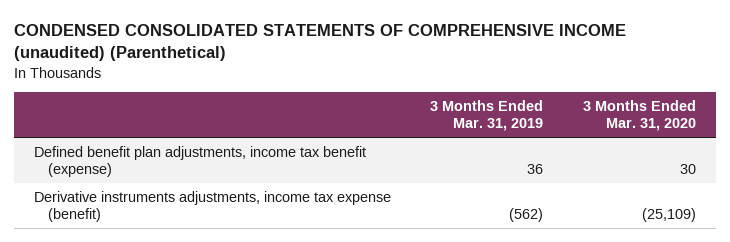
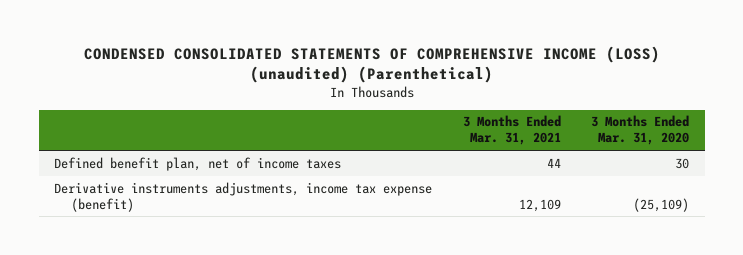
- CONDENSED CONSOLIDATED STATEMENTS OF COMPREHENSIVE INCOME (unaudited) (Parenthetical)
+ CONDENSED CONSOLIDATED STATEMENTS OF COMPREHENSIVE INCOME (LOSS) (unaudited) (Parenthetical)
- | 3 Months Ended Mar. 31, 2019 | 3 Months Ended Mar. 31, 2020
+ | 3 Months Ended Mar. 31, 2021 | 3 Months Ended Mar. 31, 2020
- Defined benefit plan adjustments, income tax benefit (expense) | 36 | 30
+ Defined benefit plan, net of income taxes | 44 | 30

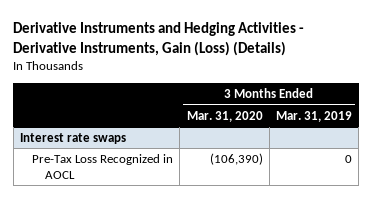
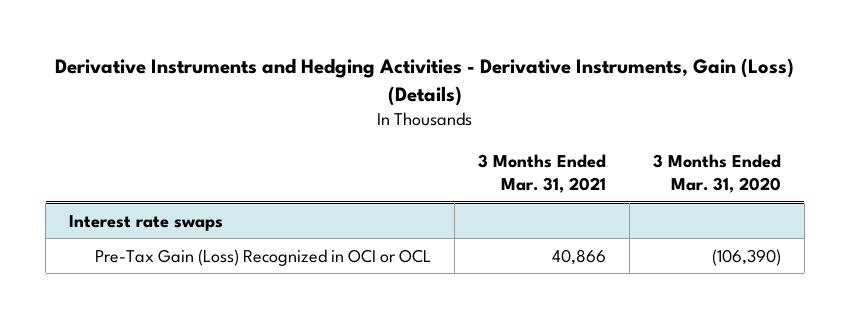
- | 3 Months Ended Mar. 31, 2020 | 3 Months Ended Mar. 31, 2019
+ | 3 Months Ended Mar. 31, 2021 | 3 Months Ended Mar. 31, 2020
@ Interest rate swaps
- Pre-Tax Loss Recognized in AOCL | (106,390) | 0
+ Pre-Tax Gain (Loss) Recognized in OCI or OCL | 40,866 | (106,390)

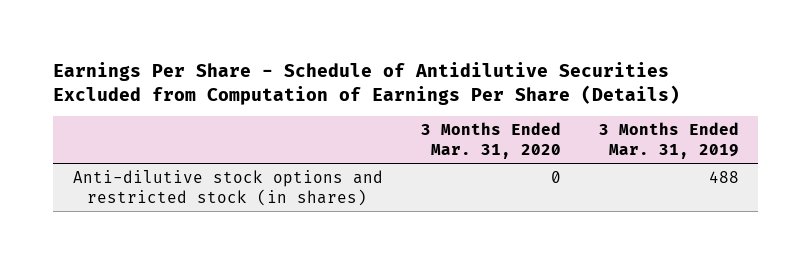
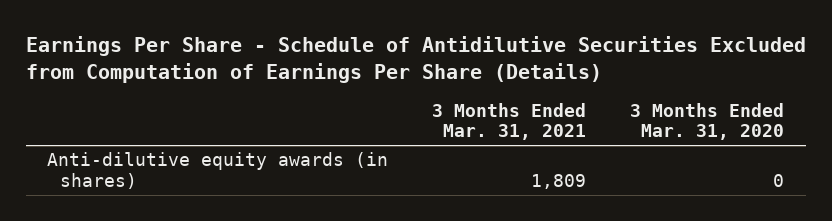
- | 3 Months Ended Mar. 31, 2020 | 3 Months Ended Mar. 31, 2019
+ | 3 Months Ended Mar. 31, 2021 | 3 Months Ended Mar. 31, 2020
- Anti-dilutive stock options and restricted stock (in shares) | 0 | 488
+ Anti-dilutive equity awards (in shares) | 1,809 | 0

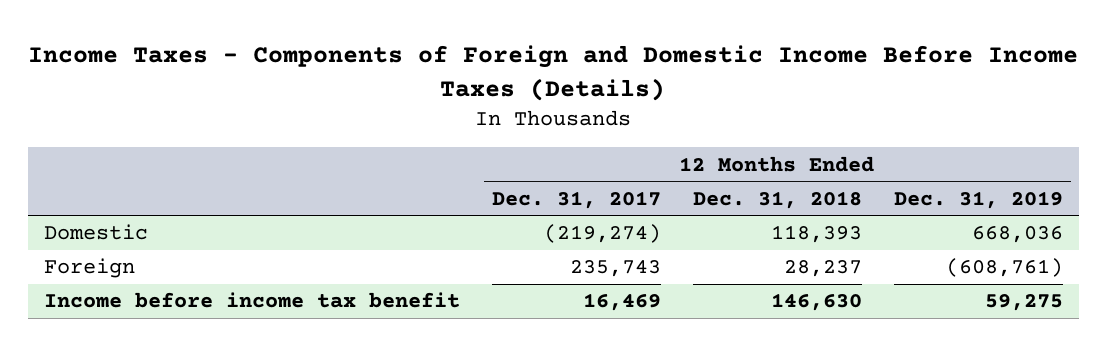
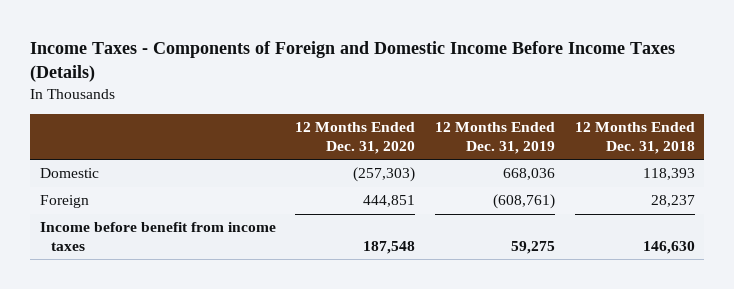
- | 12 Months Ended Dec. 31, 2017 | 12 Months Ended Dec. 31, 2018 | 12 Months Ended Dec. 31, 2019
+ | 12 Months Ended Dec. 31, 2020 | 12 Months Ended Dec. 31, 2019 | 12 Months Ended Dec. 31, 2018
- Income before income tax benefit | 16,469 | 146,630 | 59,275
+ Income before benefit from income taxes | 187,548 | 59,275 | 146,630

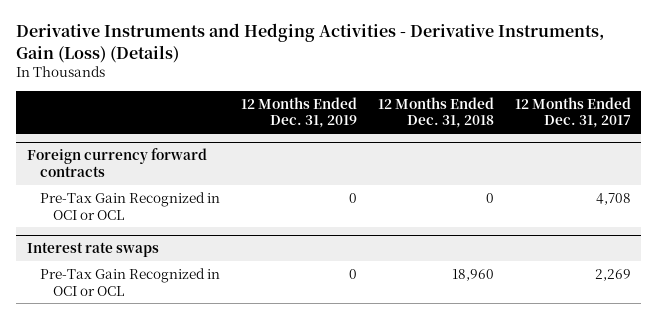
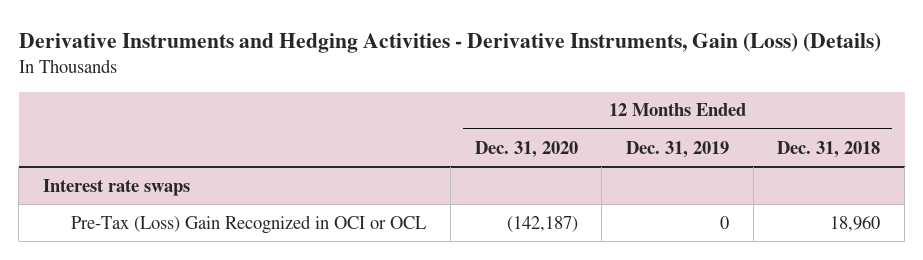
- | 12 Months Ended Dec. 31, 2019 | 12 Months Ended Dec. 31, 2018 | 12 Months Ended Dec. 31, 2017
+ | 12 Months Ended Dec. 31, 2020 | 12 Months Ended Dec. 31, 2019 | 12 Months Ended Dec. 31, 2018
- Foreign currency forward contracts
- Pre-Tax Gain Recognized in OCI or OCL | 0 | 0 | 4,708
@ Interest rate swaps
- Pre-Tax Gain Recognized in OCI or OCL | 0 | 18,960 | 2,269
+ Pre-Tax (Loss) Gain Recognized in OCI or OCL | (142,187) | 0 | 18,960

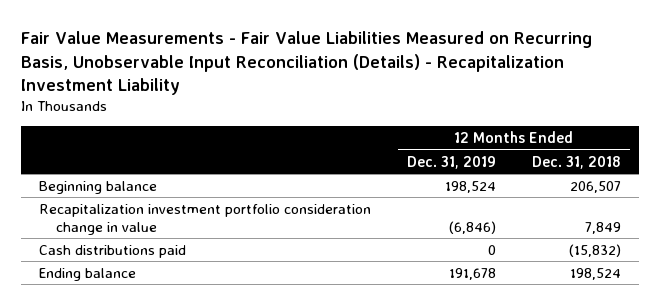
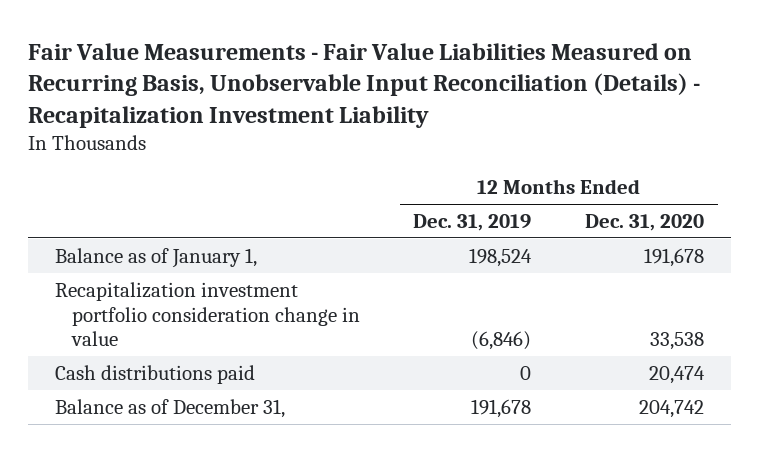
- | 12 Months Ended Dec. 31, 2019 | 12 Months Ended Dec. 31, 2018
+ | 12 Months Ended Dec. 31, 2019 | 12 Months Ended Dec. 31, 2020
- Beginning balance | 198,524 | 206,507
+ Balance as of January 1, | 198,524 | 191,678
- Ending balance | 191,678 | 198,524
+ Balance as of December 31, | 191,678 | 204,742

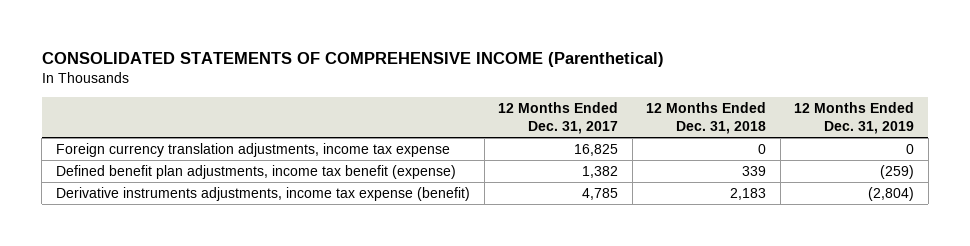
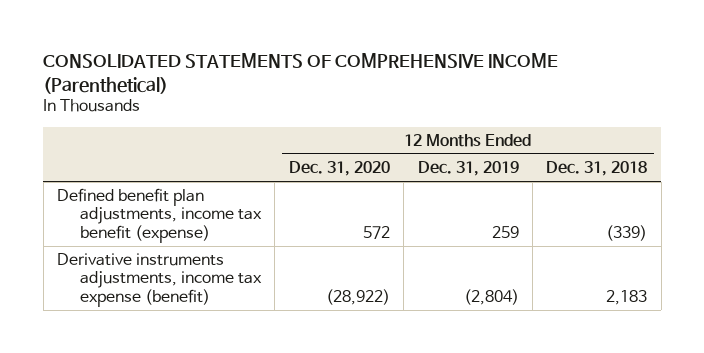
- | 12 Months Ended Dec. 31, 2017 | 12 Months Ended Dec. 31, 2018 | 12 Months Ended Dec. 31, 2019
+ | 12 Months Ended Dec. 31, 2020 | 12 Months Ended Dec. 31, 2019 | 12 Months Ended Dec. 31, 2018
- Foreign currency translation adjustments, income tax expense | 16,825 | 0 | 0
- Defined benefit plan adjustments, income tax benefit (expense) | 1,382 | 339 | (259)
+ Defined benefit plan adjustments, income tax benefit (expense) | 572 | 259 | (339)

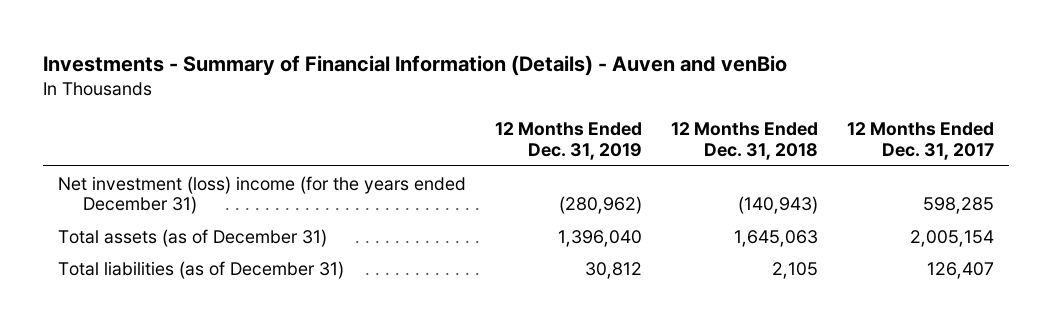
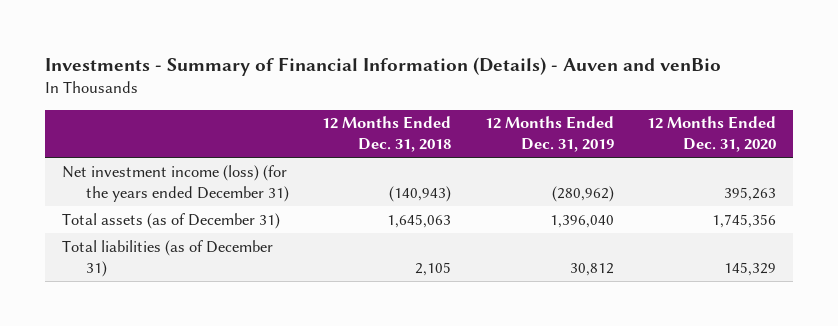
- | 12 Months Ended Dec. 31, 2019 | 12 Months Ended Dec. 31, 2018 | 12 Months Ended Dec. 31, 2017
+ | 12 Months Ended Dec. 31, 2018 | 12 Months Ended Dec. 31, 2019 | 12 Months Ended Dec. 31, 2020
- Net investment (loss) income (for the years ended December 31) | (280,962) | (140,943) | 598,285
+ Net investment income (loss) (for the years ended December 31) | (140,943) | (280,962) | 395,263

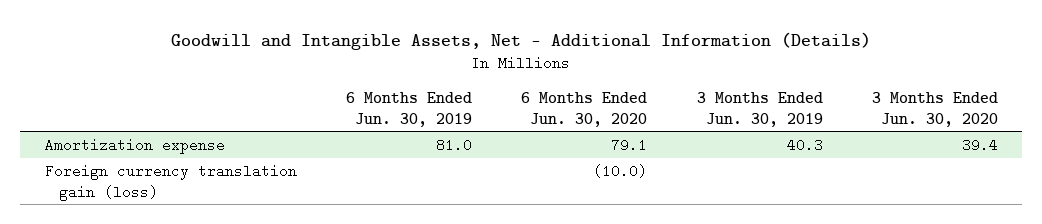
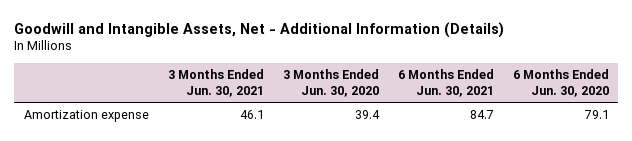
- | 6 Months Ended Jun. 30, 2019 | 6 Months Ended Jun. 30, 2020 | 3 Months Ended Jun. 30, 2019 | 3 Months Ended Jun. 30, 2020
+ | 3 Months Ended Jun. 30, 2021 | 3 Months Ended Jun. 30, 2020 | 6 Months Ended Jun. 30, 2021 | 6 Months Ended Jun. 30, 2020
- Foreign currency translation gain (loss) | | (10.0) | |

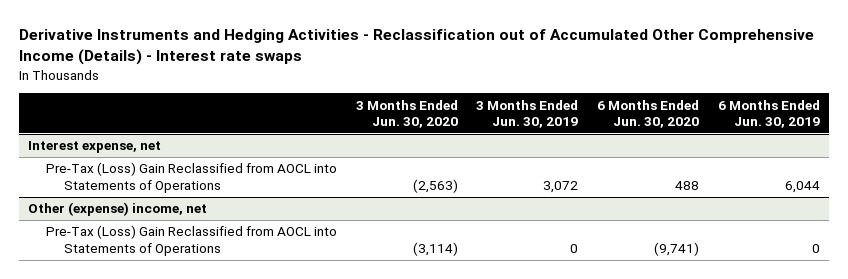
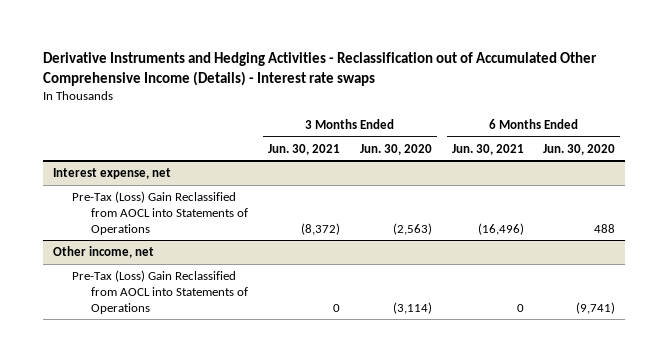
- | 3 Months Ended Jun. 30, 2020 | 3 Months Ended Jun. 30, 2019 | 6 Months Ended Jun. 30, 2020 | 6 Months Ended Jun. 30, 2019
+ | 3 Months Ended Jun. 30, 2021 | 3 Months Ended Jun. 30, 2020 | 6 Months Ended Jun. 30, 2021 | 6 Months Ended Jun. 30, 2020
- Other (expense) income, net
+ Other income, net

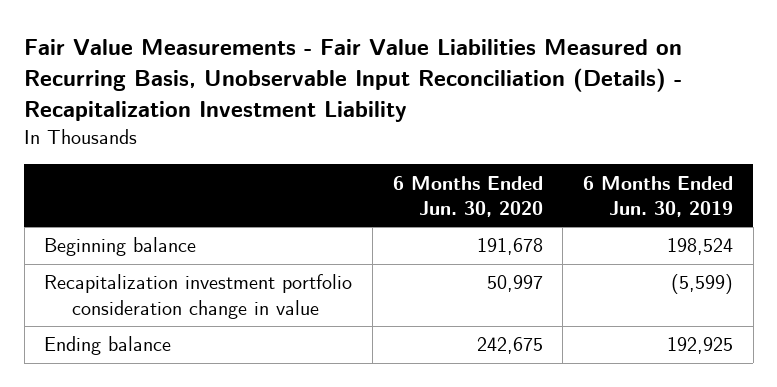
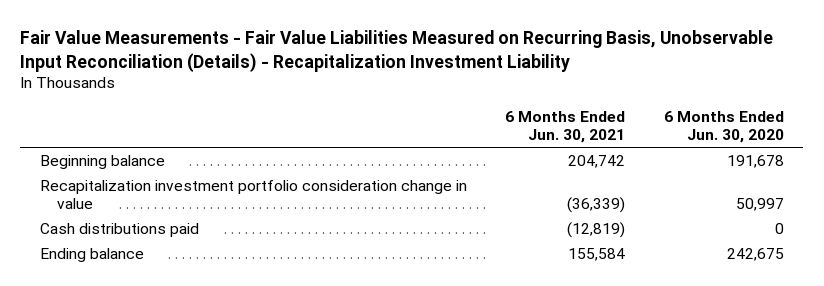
- | 6 Months Ended Jun. 30, 2020 | 6 Months Ended Jun. 30, 2019
+ | 6 Months Ended Jun. 30, 2021 | 6 Months Ended Jun. 30, 2020
+ Cash distributions paid | (12,819) | 0

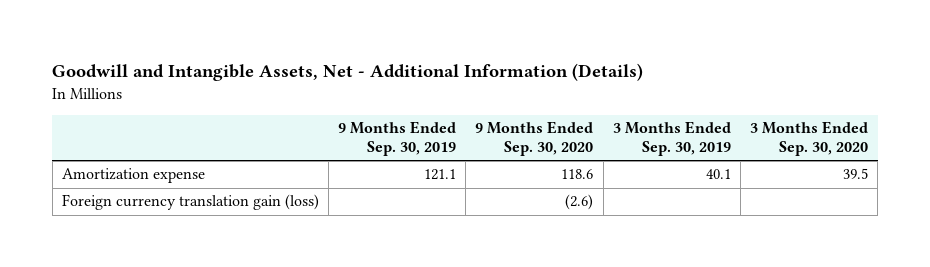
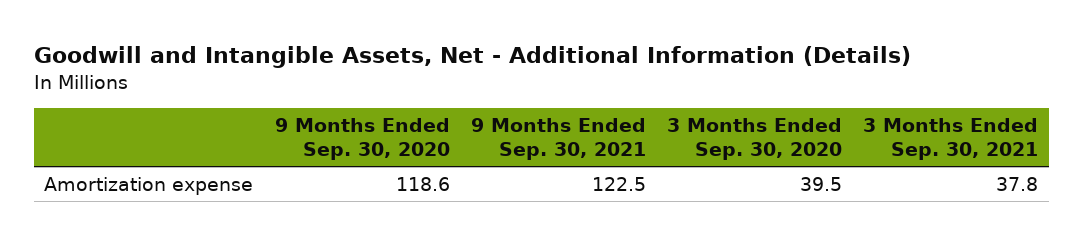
- | 9 Months Ended Sep. 30, 2019 | 9 Months Ended Sep. 30, 2020 | 3 Months Ended Sep. 30, 2019 | 3 Months Ended Sep. 30, 2020
+ | 9 Months Ended Sep. 30, 2020 | 9 Months Ended Sep. 30, 2021 | 3 Months Ended Sep. 30, 2020 | 3 Months Ended Sep. 30, 2021
- Foreign currency translation gain (loss) | | (2.6) | |

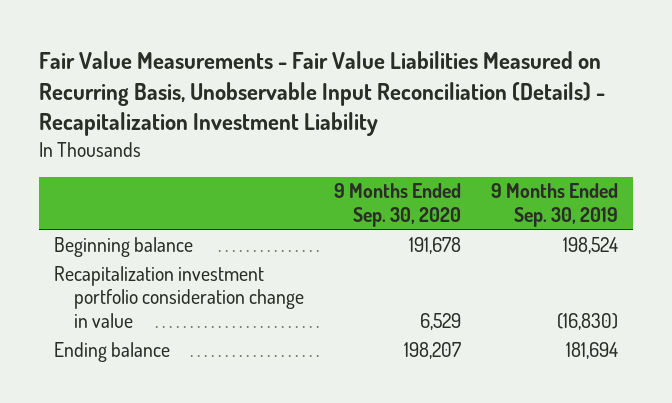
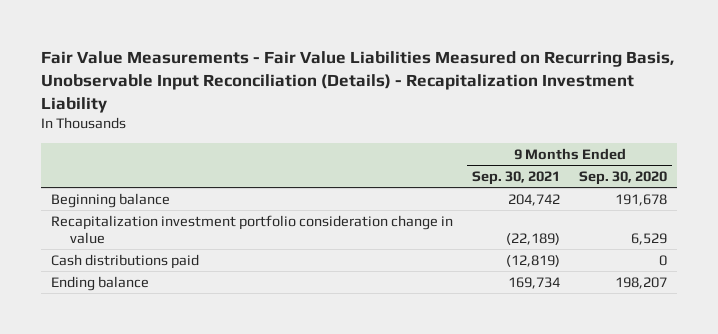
- | 9 Months Ended Sep. 30, 2020 | 9 Months Ended Sep. 30, 2019
+ | 9 Months Ended Sep. 30, 2021 | 9 Months Ended Sep. 30, 2020
+ Cash distributions paid | (12,819) | 0

